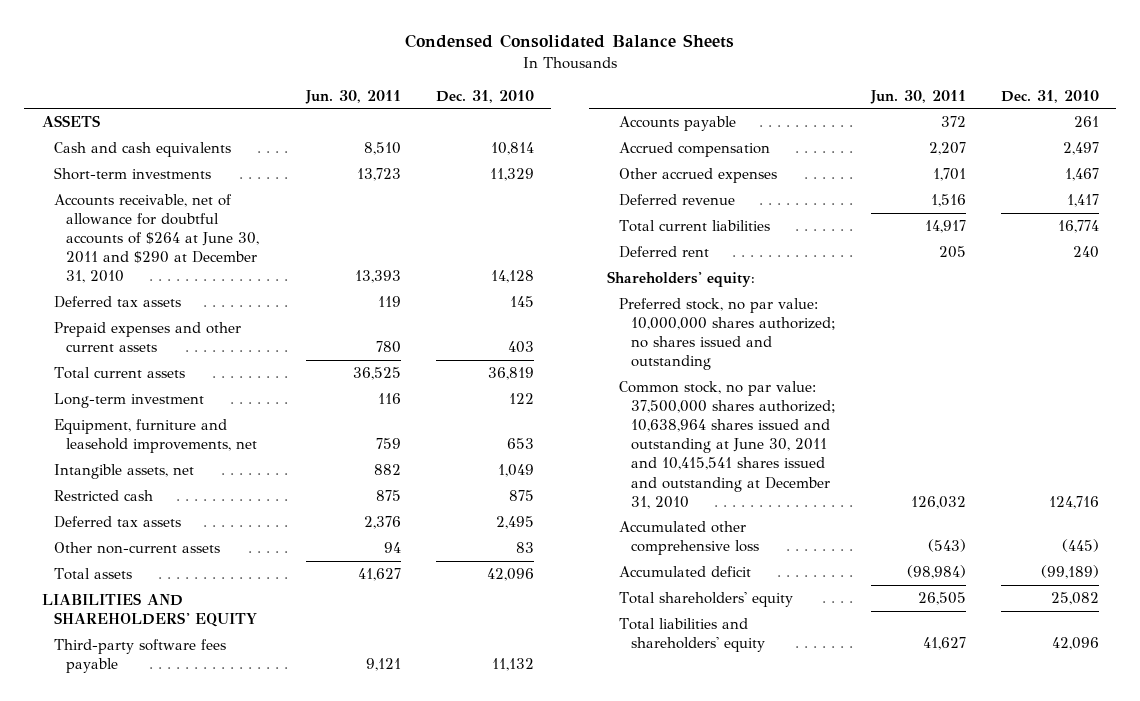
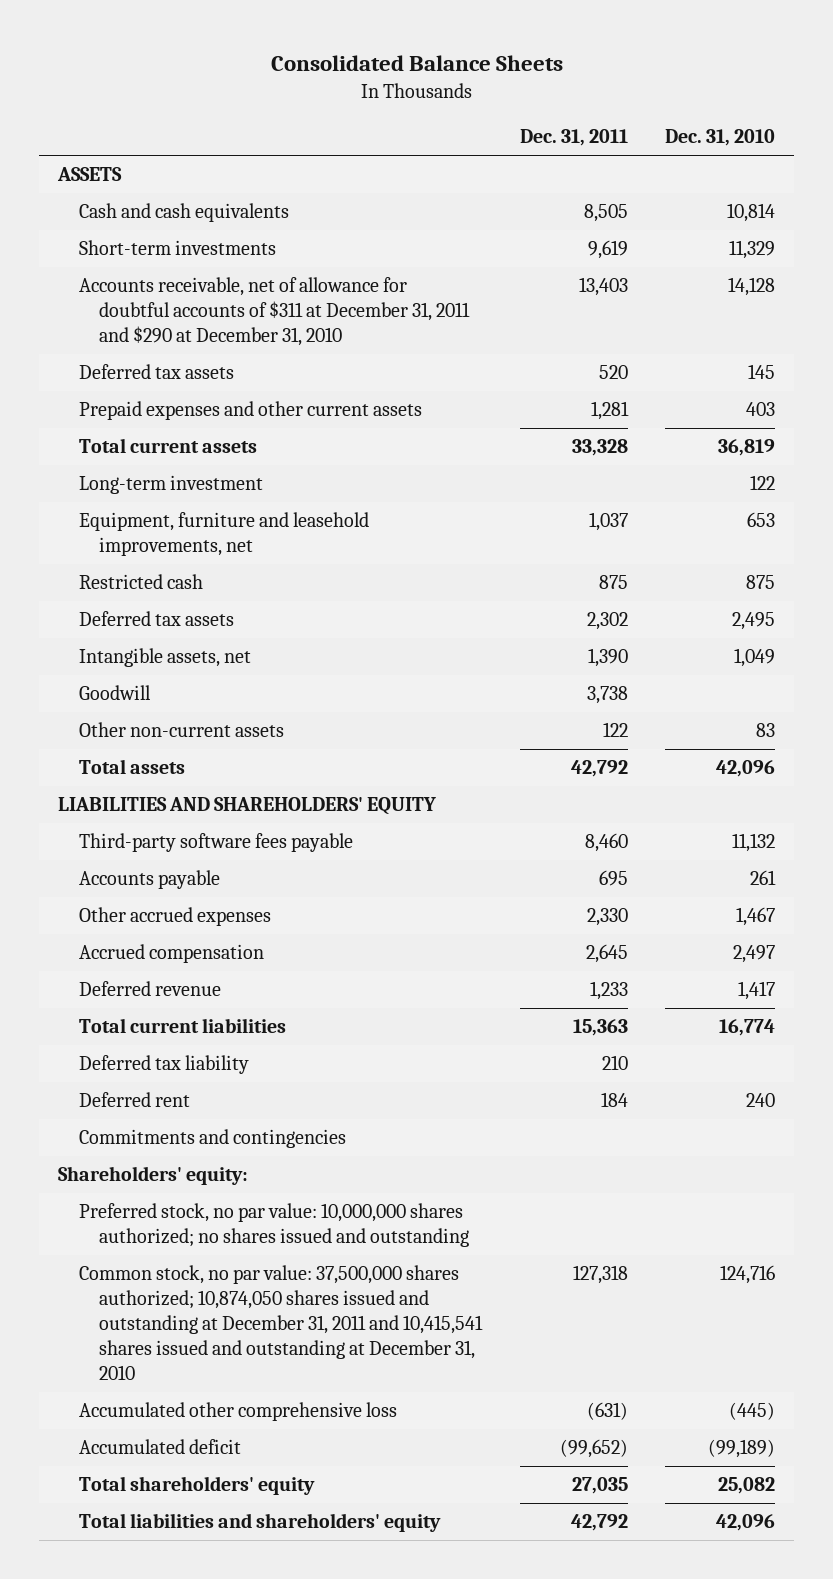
- Condensed Consolidated Balance Sheets
+ Consolidated Balance Sheets
- | Jun. 30, 2011 | Dec. 31, 2010
+ | Dec. 31, 2011 | Dec. 31, 2010
- Accounts receivable, net of allowance for doubtful accounts of $264 at June 30, 2011 and $290 at December 31, 2010 | 13,393 | 14,128
+ Accounts receivable, net of allowance for doubtful accounts of $311 at December 31, 2011 and $290 at December 31, 2010 | 13,403 | 14,128
moved down: Intangible assets, net | 1,390 | 1,049
+ Goodwill | 3,738 |
moved down: Accrued compensation | 2,645 | 2,497
+ Deferred tax liability | 210 |
+ Commitments and contingencies
- Common stock, no par value: 37,500,000 shares authorized; 10,638,964 shares issued and outstanding at June 30, 2011 and 10,415,541 shares issued and outstanding at December 31, 2010 | 126,032 | 124,716
+ Common stock, no par value: 37,500,000 shares authorized; 10,874,050 shares issued and outstanding at December 31, 2011 and 10,415,541 shares issued and outstanding at December 31, 2010 | 127,318 | 124,716

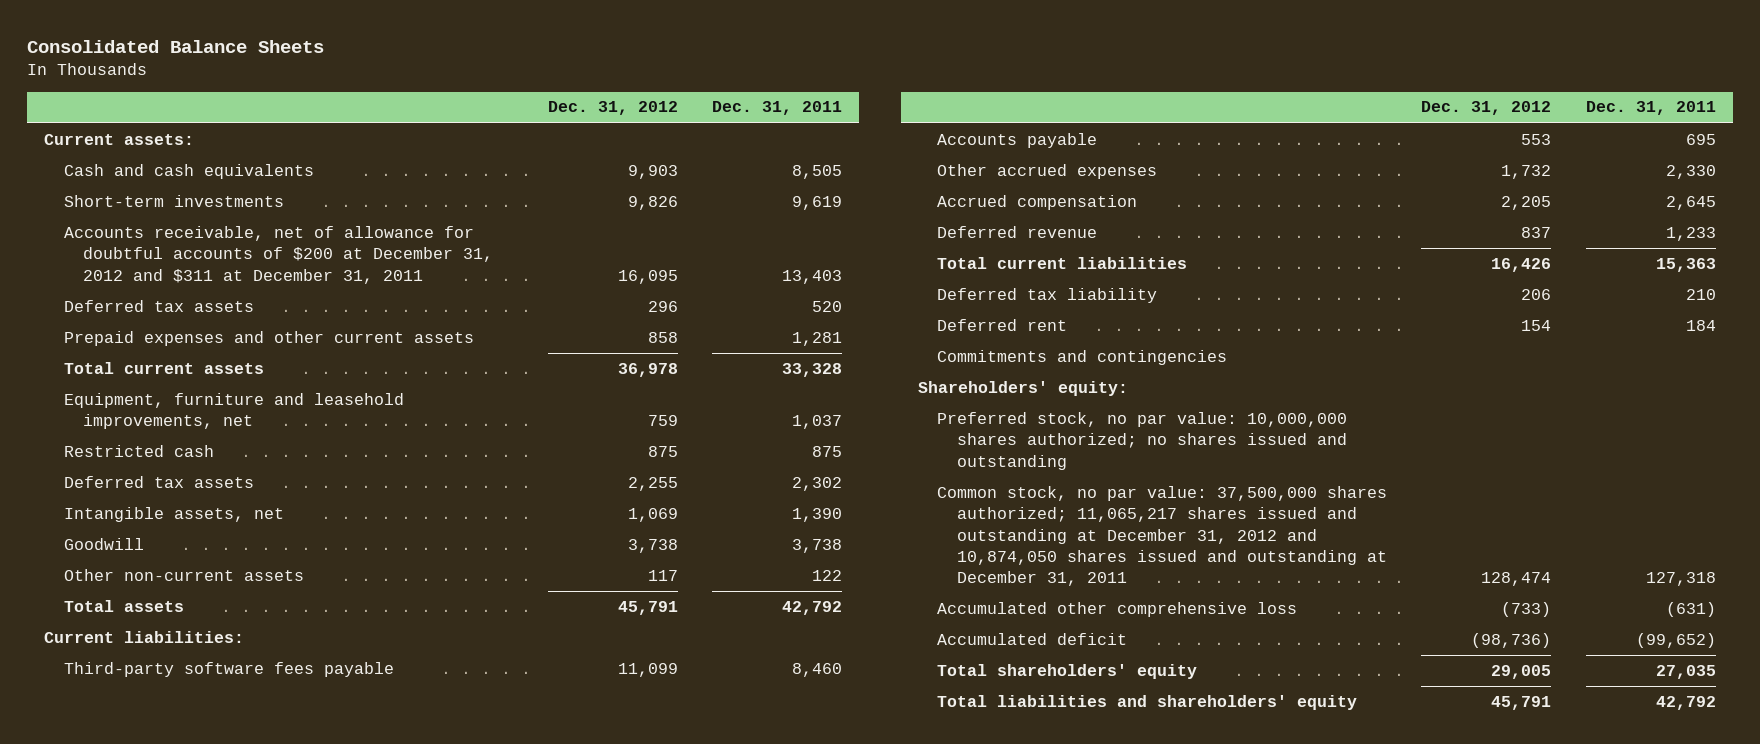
- | Dec. 31, 2011 | Dec. 31, 2010
+ | Dec. 31, 2012 | Dec. 31, 2011
- ASSETS
+ Current assets:
- Accounts receivable, net of allowance for doubtful accounts of $311 at December 31, 2011 and $290 at December 31, 2010 | 13,403 | 14,128
+ Accounts receivable, net of allowance for doubtful accounts of $200 at December 31, 2012 and $311 at December 31, 2011 | 16,095 | 13,403
- Long-term investment | | 122
- LIABILITIES AND SHAREHOLDERS' EQUITY
+ Current liabilities:
- Common stock, no par value: 37,500,000 shares authorized; 10,874,050 shares issued and outstanding at December 31, 2011 and 10,415,541 shares issued and outstanding at December 31, 2010 | 127,318 | 124,716
+ Common stock, no par value: 37,500,000 shares authorized; 11,065,217 shares issued and outstanding at December 31, 2012 and 10,874,050 shares issued and outstanding at December 31, 2011 | 128,474 | 127,318

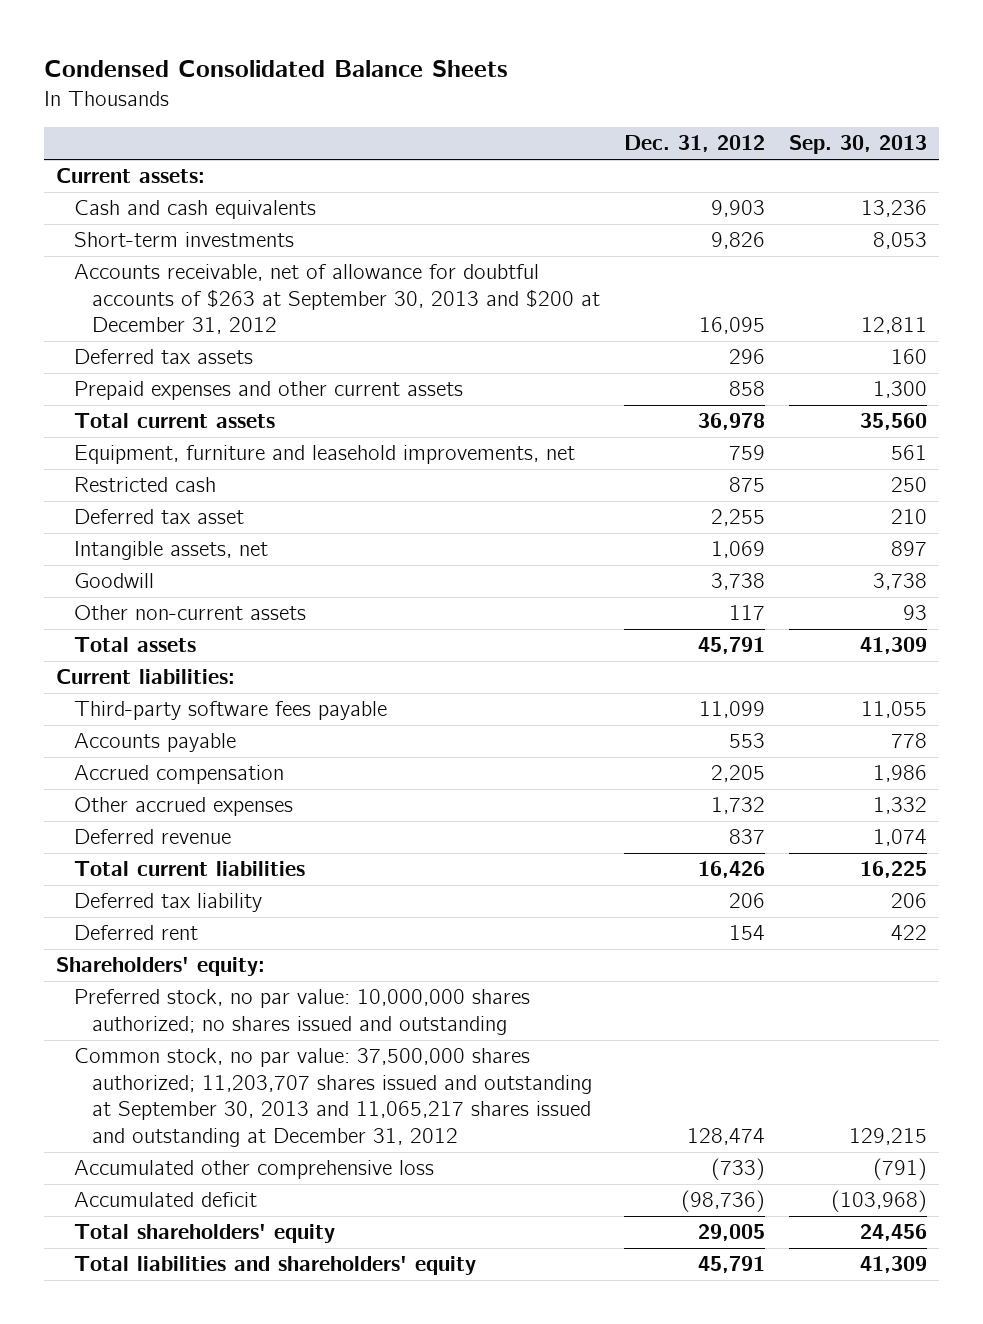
- Consolidated Balance Sheets
+ Condensed Consolidated Balance Sheets
- | Dec. 31, 2012 | Dec. 31, 2011
+ | Dec. 31, 2012 | Sep. 30, 2013
- Accounts receivable, net of allowance for doubtful accounts of $200 at December 31, 2012 and $311 at December 31, 2011 | 16,095 | 13,403
+ Accounts receivable, net of allowance for doubtful accounts of $263 at September 30, 2013 and $200 at December 31, 2012 | 16,095 | 12,811
- Deferred tax assets | 2,255 | 2,302
+ Deferred tax asset | 2,255 | 210
moved down: Other accrued expenses | 1,732 | 1,332
- Commitments and contingencies
- Common stock, no par value: 37,500,000 shares authorized; 11,065,217 shares issued and outstanding at December 31, 2012 and 10,874,050 shares issued and outstanding at December 31, 2011 | 128,474 | 127,318
+ Common stock, no par value: 37,500,000 shares authorized; 11,203,707 shares issued and outstanding at September 30, 2013 and 11,065,217 shares issued and outstanding at December 31, 2012 | 128,474 | 129,215

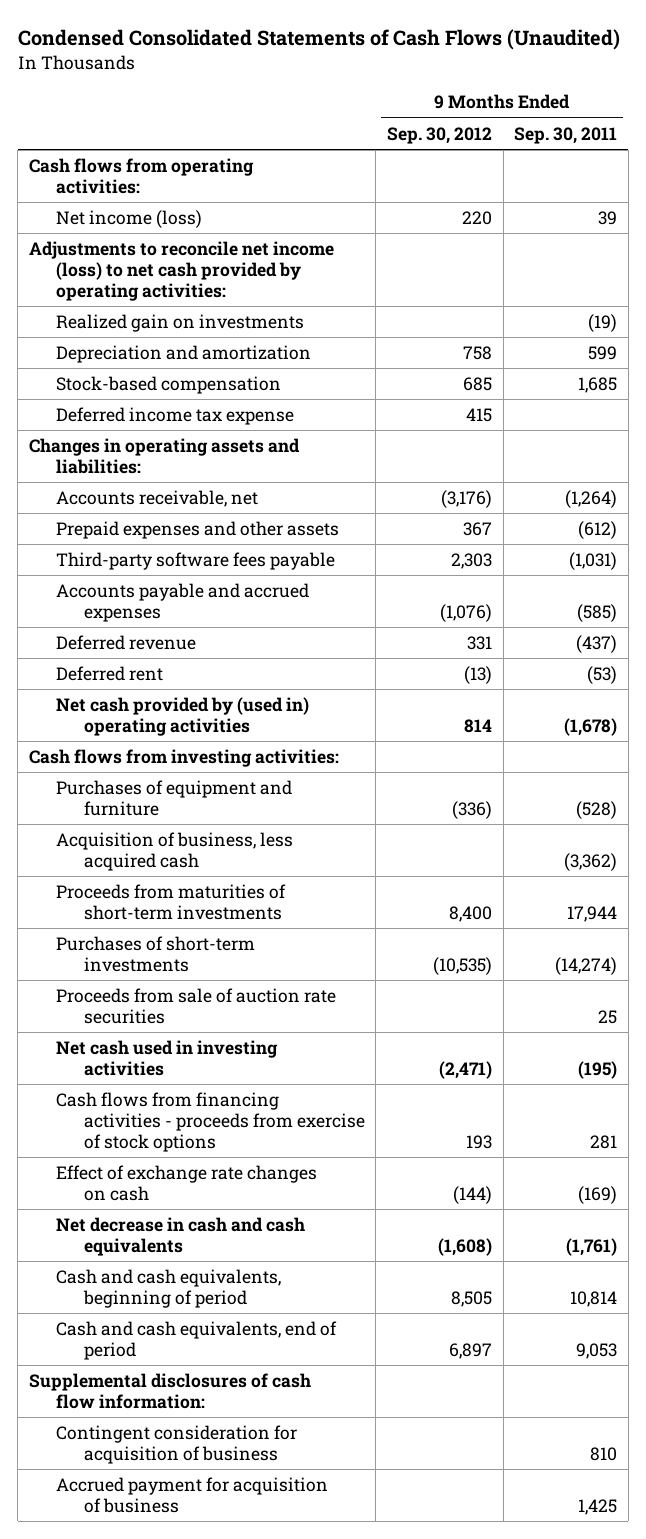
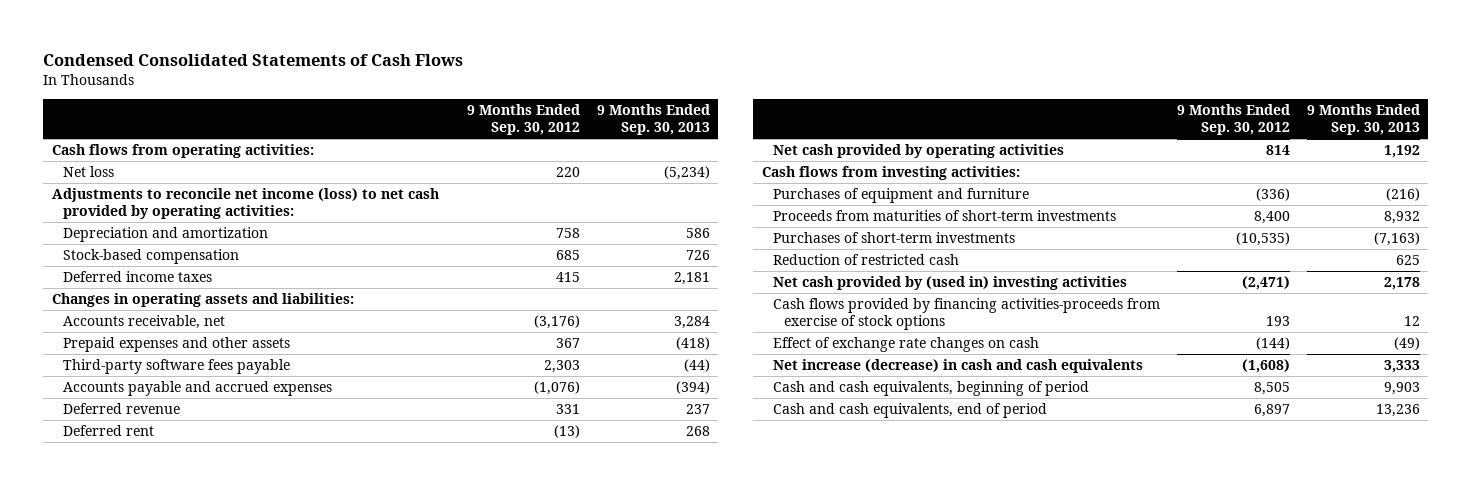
- Condensed Consolidated Statements of Cash Flows (Unaudited)
+ Condensed Consolidated Statements of Cash Flows
- | 9 Months Ended Sep. 30, 2012 | 9 Months Ended Sep. 30, 2011
+ | 9 Months Ended Sep. 30, 2012 | 9 Months Ended Sep. 30, 2013
- Net income (loss) | 220 | 39
+ Net loss | 220 | (5,234)
- Realized gain on investments | | (19)
- Deferred income tax expense | 415 |
+ Deferred income taxes | 415 | 2,181
- Net cash provided by (used in) operating activities | 814 | (1,678)
+ Net cash provided by operating activities | 814 | 1,192
- Acquisition of business, less acquired cash | | (3,362)
- Proceeds from sale of auction rate securities | | 25
- Net cash used in investing activities | (2,471) | (195)
- Cash flows from financing activities - proceeds from exercise of stock options | 193 | 281
+ Reduction of restricted cash | | 625
+ Net cash provided by (used in) investing activities | (2,471) | 2,178
+ Cash flows provided by financing activities-proceeds from exercise of stock options | 193 | 12
- Net decrease in cash and cash equivalents | (1,608) | (1,761)
+ Net increase (decrease) in cash and cash equivalents | (1,608) | 3,333
- Supplemental disclosures of cash flow information:
- Contingent consideration for acquisition of business | | 810
- Accrued payment for acquisition of business | | 1,425

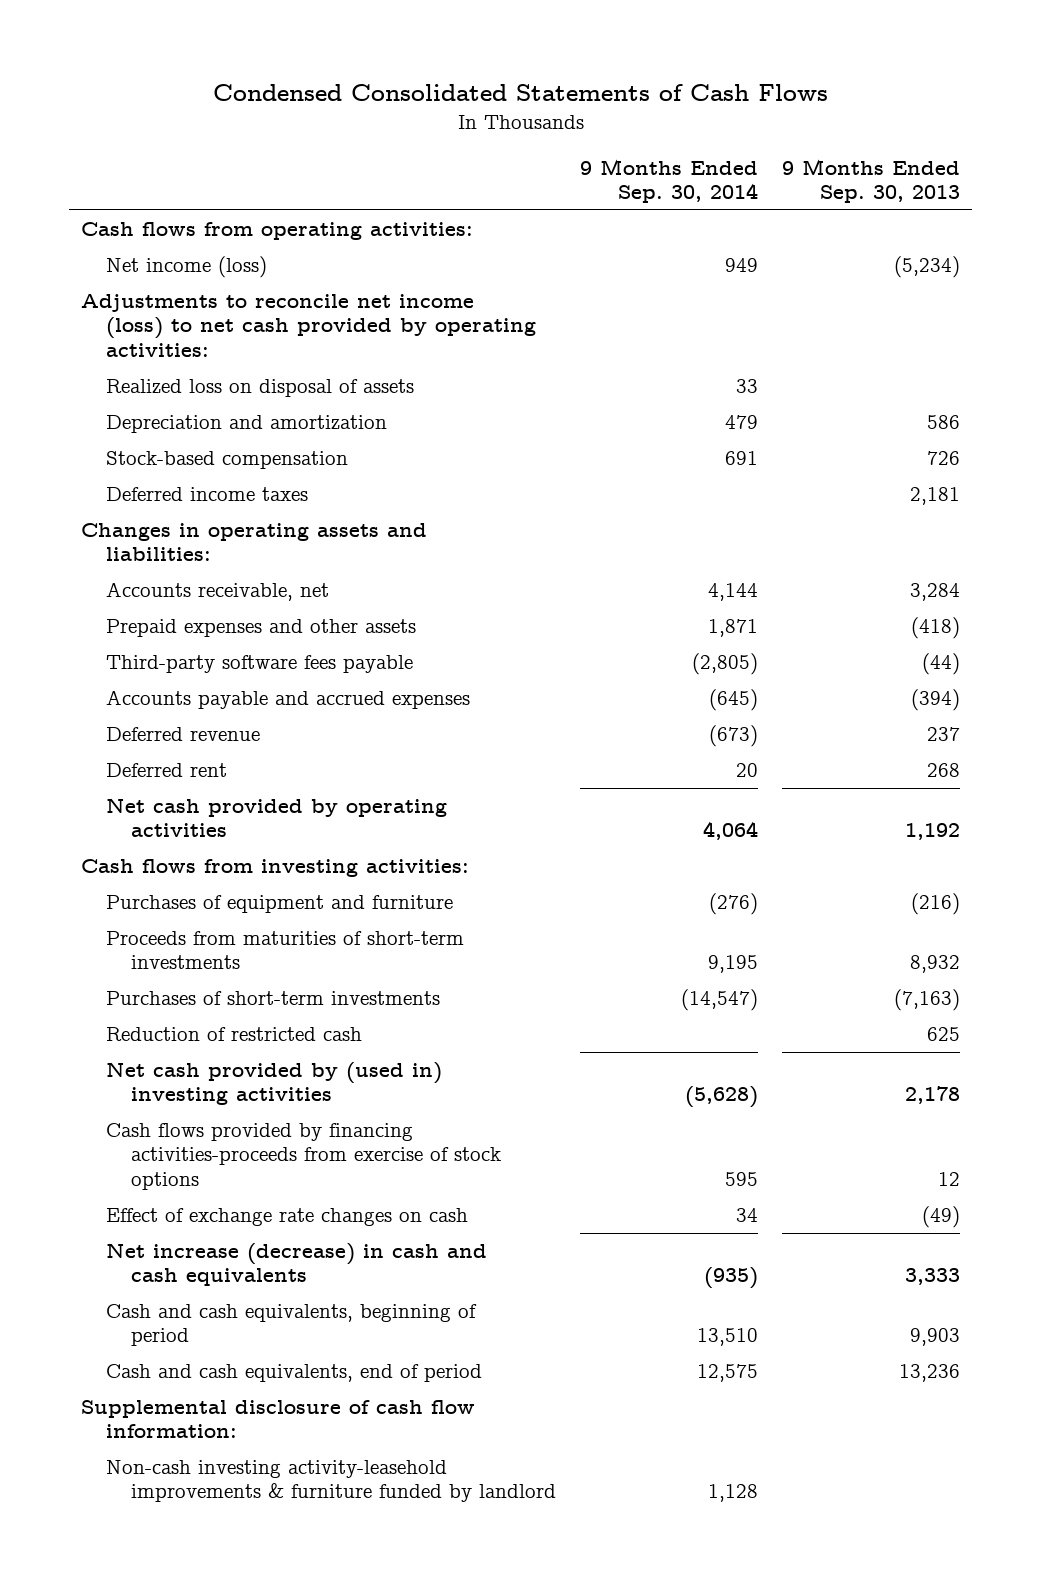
- | 9 Months Ended Sep. 30, 2012 | 9 Months Ended Sep. 30, 2013
+ | 9 Months Ended Sep. 30, 2014 | 9 Months Ended Sep. 30, 2013
- Net loss | 220 | (5,234)
+ Net income (loss) | 949 | (5,234)
+ Realized loss on disposal of assets | 33 |
+ Supplemental disclosure of cash flow information:
+ Non-cash investing activity-leasehold improvements & furniture funded by landlord | 1,128 |

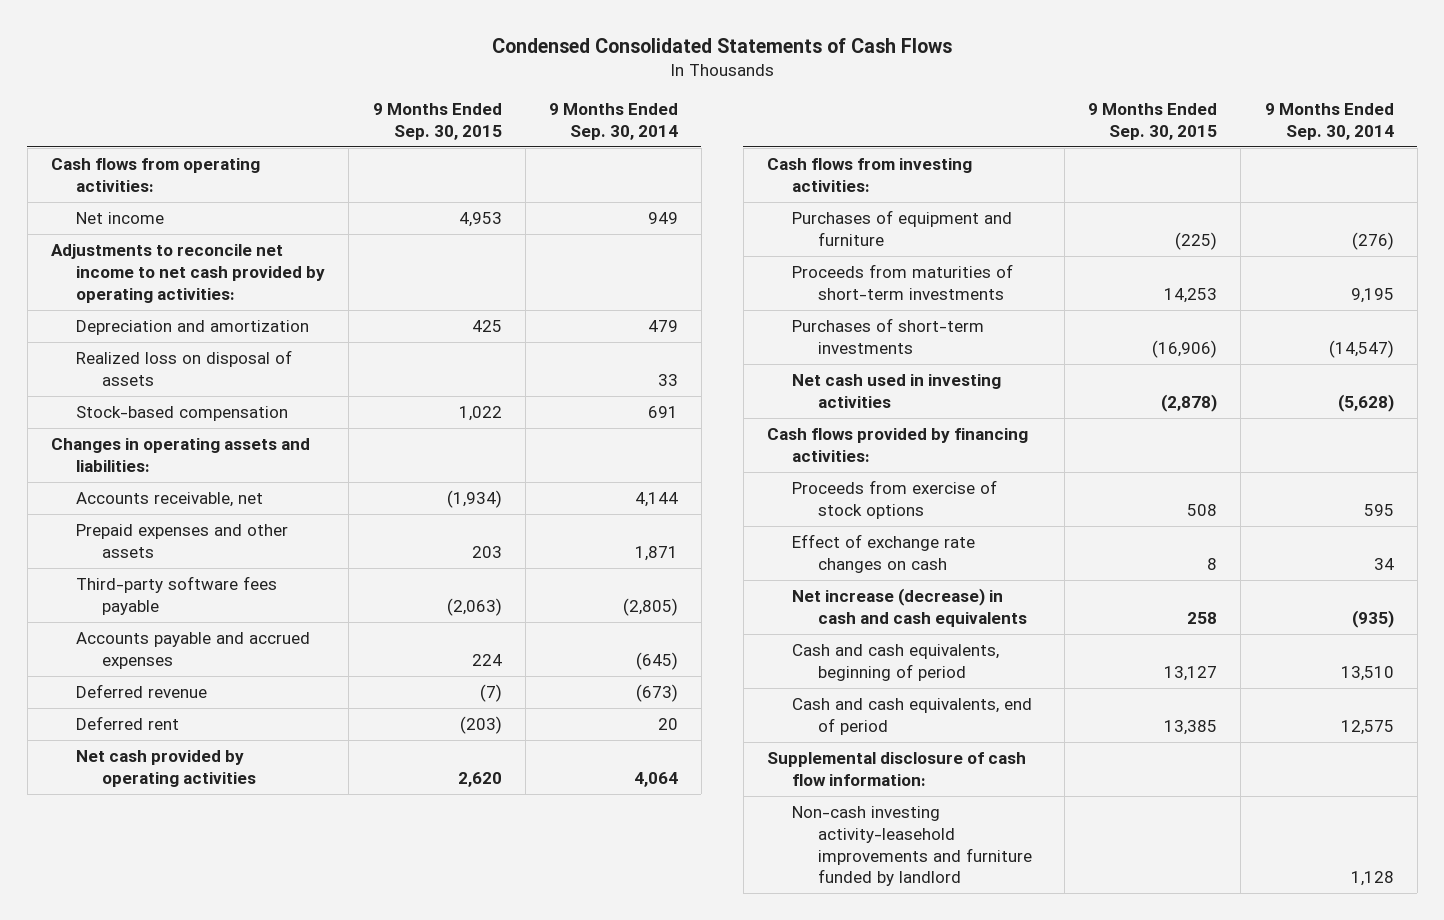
- | 9 Months Ended Sep. 30, 2014 | 9 Months Ended Sep. 30, 2013
+ | 9 Months Ended Sep. 30, 2015 | 9 Months Ended Sep. 30, 2014
- Net income (loss) | 949 | (5,234)
- Adjustments to reconcile net income (loss) to net cash provided by operating activities:
+ Net income | 4,953 | 949
+ Adjustments to reconcile net income to net cash provided by operating activities:
moved down: Realized loss on disposal of assets | | 33
- Deferred income taxes | | 2,181
- Reduction of restricted cash | | 625
- Net cash provided by (used in) investing activities | (5,628) | 2,178
- Cash flows provided by financing activities-proceeds from exercise of stock options | 595 | 12
+ Net cash used in investing activities | (2,878) | (5,628)
+ Cash flows provided by financing activities:
+ Proceeds from exercise of stock options | 508 | 595
- Non-cash investing activity-leasehold improvements & furniture funded by landlord | 1,128 |
+ Non-cash investing activity-leasehold improvements and furniture funded by landlord | | 1,128

